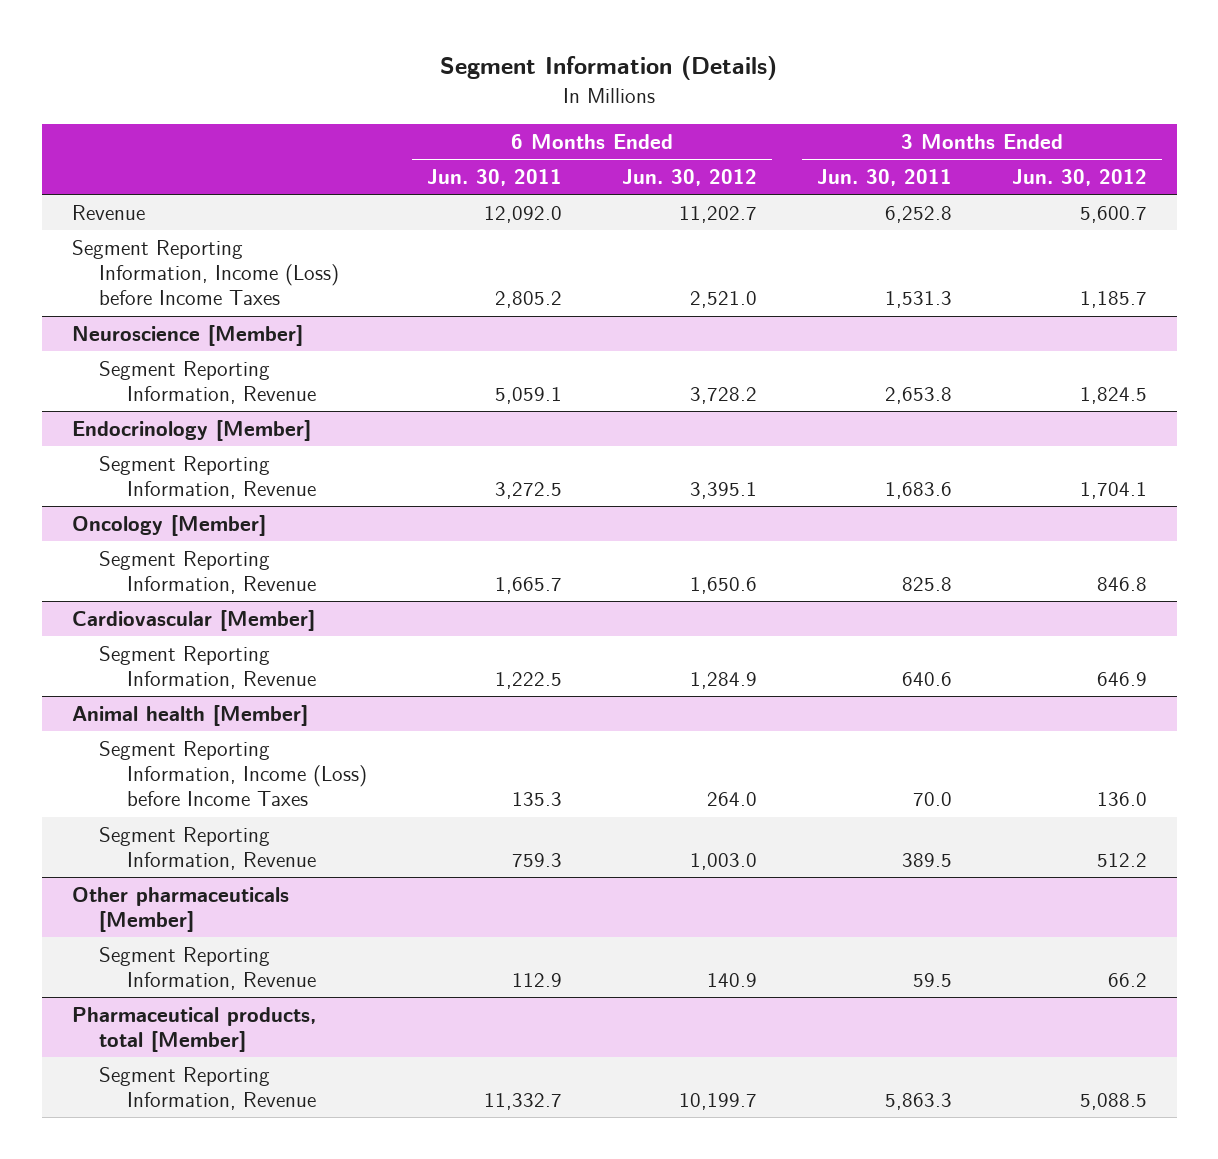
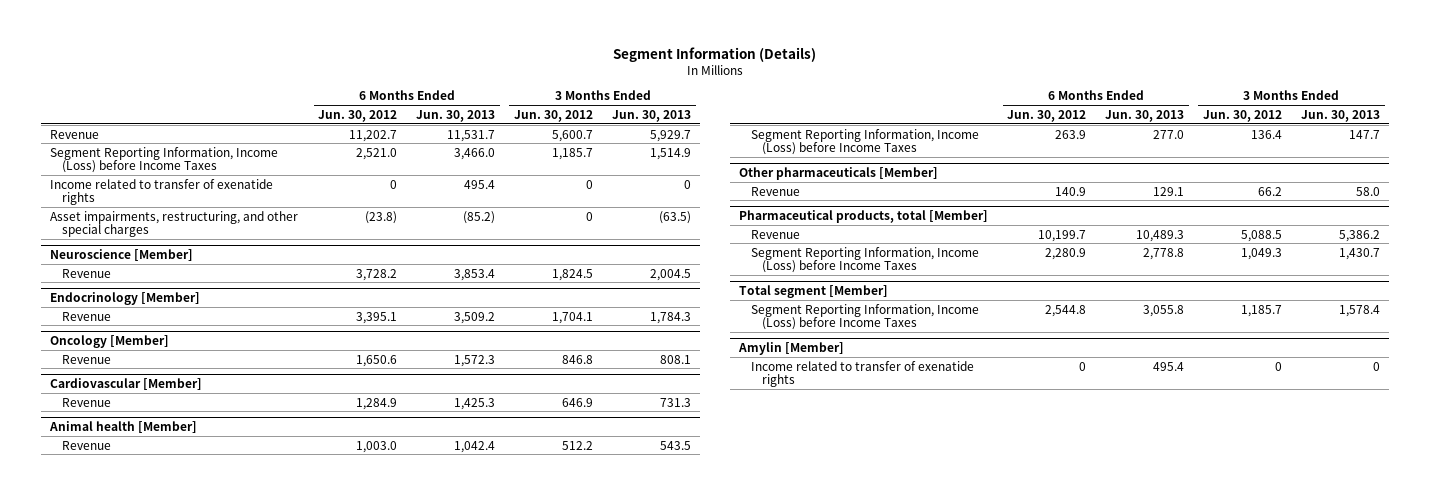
- | 6 Months Ended Jun. 30, 2011 | 6 Months Ended Jun. 30, 2012 | 3 Months Ended Jun. 30, 2011 | 3 Months Ended Jun. 30, 2012
+ | 6 Months Ended Jun. 30, 2012 | 6 Months Ended Jun. 30, 2013 | 3 Months Ended Jun. 30, 2012 | 3 Months Ended Jun. 30, 2013
+ Income related to transfer of exenatide rights | 0 | 495.4 | 0 | 0
+ Asset impairments, restructuring, and other special charges | (23.8) | (85.2) | 0 | (63.5)
@ Neuroscience [Member]
- Segment Reporting Information, Revenue | 5,059.1 | 3,728.2 | 2,653.8 | 1,824.5
+ Revenue | 3,728.2 | 3,853.4 | 1,824.5 | 2,004.5
@ Endocrinology [Member]
- Segment Reporting Information, Revenue | 3,272.5 | 3,395.1 | 1,683.6 | 1,704.1
+ Revenue | 3,395.1 | 3,509.2 | 1,704.1 | 1,784.3
@ Oncology [Member]
- Segment Reporting Information, Revenue | 1,665.7 | 1,650.6 | 825.8 | 846.8
+ Revenue | 1,650.6 | 1,572.3 | 846.8 | 808.1
@ Cardiovascular [Member]
- Segment Reporting Information, Revenue | 1,222.5 | 1,284.9 | 640.6 | 646.9
+ Revenue | 1,284.9 | 1,425.3 | 646.9 | 731.3
@ Animal health [Member]
- Segment Reporting Information, Income (Loss) before Income Taxes | 135.3 | 264.0 | 70.0 | 136.0
- Segment Reporting Information, Revenue | 759.3 | 1,003.0 | 389.5 | 512.2
+ Revenue | 1,003.0 | 1,042.4 | 512.2 | 543.5
+ Segment Reporting Information, Income (Loss) before Income Taxes | 263.9 | 277.0 | 136.4 | 147.7
@ Other pharmaceuticals [Member]
- Segment Reporting Information, Revenue | 112.9 | 140.9 | 59.5 | 66.2
+ Revenue | 140.9 | 129.1 | 66.2 | 58.0
@ Pharmaceutical products, total [Member]
- Segment Reporting Information, Revenue | 11,332.7 | 10,199.7 | 5,863.3 | 5,088.5
+ Revenue | 10,199.7 | 10,489.3 | 5,088.5 | 5,386.2
+ Segment Reporting Information, Income (Loss) before Income Taxes | 2,280.9 | 2,778.8 | 1,049.3 | 1,430.7
+ Total segment [Member]
+ Segment Reporting Information, Income (Loss) before Income Taxes | 2,544.8 | 3,055.8 | 1,185.7 | 1,578.4
+ Amylin [Member]
+ Income related to transfer of exenatide rights | 0 | 495.4 | 0 | 0

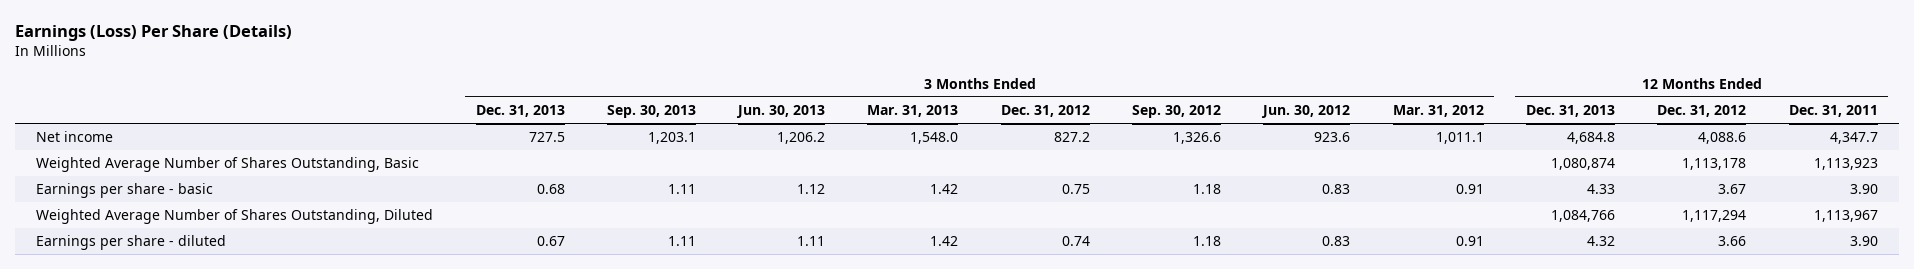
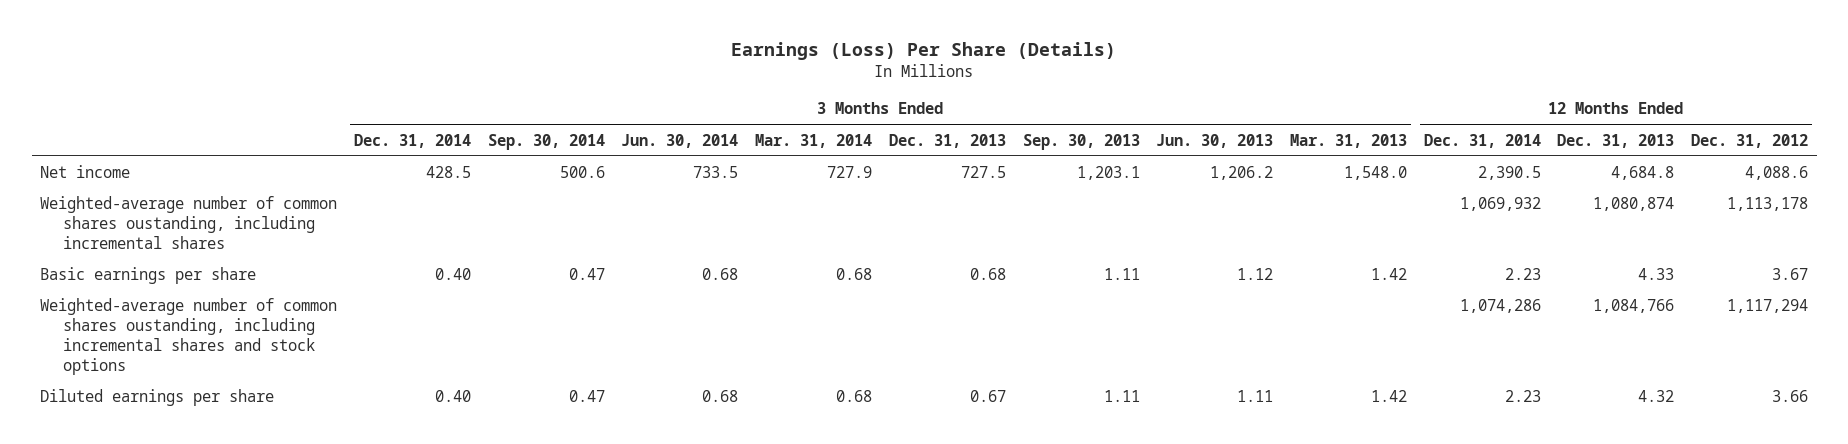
- | 3 Months Ended Dec. 31, 2013 | 3 Months Ended Sep. 30, 2013 | 3 Months Ended Jun. 30, 2013 | 3 Months Ended Mar. 31, 2013 | 3 Months Ended Dec. 31, 2012 | 3 Months Ended Sep. 30, 2012 | 3 Months Ended Jun. 30, 2012 | 3 Months Ended Mar. 31, 2012 | 12 Months Ended Dec. 31, 2013 | 12 Months Ended Dec. 31, 2012 | 12 Months Ended Dec. 31, 2011
+ | 3 Months Ended Dec. 31, 2014 | 3 Months Ended Sep. 30, 2014 | 3 Months Ended Jun. 30, 2014 | 3 Months Ended Mar. 31, 2014 | 3 Months Ended Dec. 31, 2013 | 3 Months Ended Sep. 30, 2013 | 3 Months Ended Jun. 30, 2013 | 3 Months Ended Mar. 31, 2013 | 12 Months Ended Dec. 31, 2014 | 12 Months Ended Dec. 31, 2013 | 12 Months Ended Dec. 31, 2012
- Weighted Average Number of Shares Outstanding, Basic | | | | | | | | | 1,080,874 | 1,113,178 | 1,113,923
- Earnings per share - basic | 0.68 | 1.11 | 1.12 | 1.42 | 0.75 | 1.18 | 0.83 | 0.91 | 4.33 | 3.67 | 3.90
- Weighted Average Number of Shares Outstanding, Diluted | | | | | | | | | 1,084,766 | 1,117,294 | 1,113,967
- Earnings per share - diluted | 0.67 | 1.11 | 1.11 | 1.42 | 0.74 | 1.18 | 0.83 | 0.91 | 4.32 | 3.66 | 3.90
+ Weighted-average number of common shares oustanding, including incremental shares | | | | | | | | | 1,069,932 | 1,080,874 | 1,113,178
+ Basic earnings per share | 0.40 | 0.47 | 0.68 | 0.68 | 0.68 | 1.11 | 1.12 | 1.42 | 2.23 | 4.33 | 3.67
+ Weighted-average number of common shares oustanding, including incremental shares and stock options | | | | | | | | | 1,074,286 | 1,084,766 | 1,117,294
+ Diluted earnings per share | 0.40 | 0.47 | 0.68 | 0.68 | 0.67 | 1.11 | 1.11 | 1.42 | 2.23 | 4.32 | 3.66

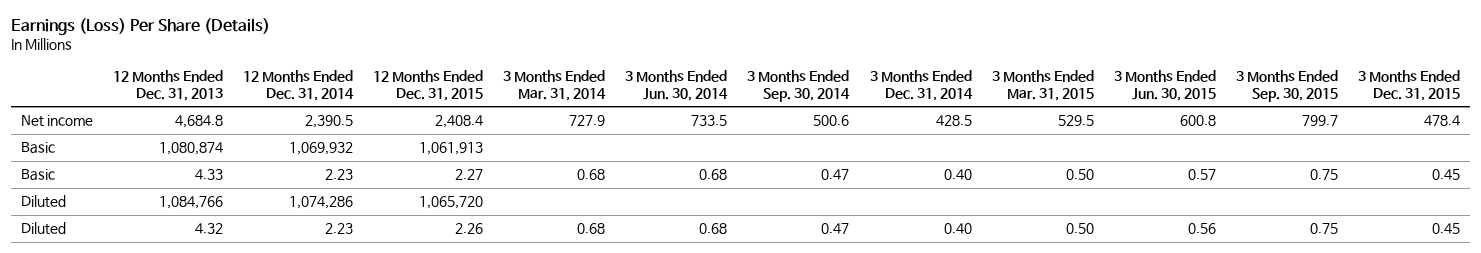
- | 3 Months Ended Dec. 31, 2014 | 3 Months Ended Sep. 30, 2014 | 3 Months Ended Jun. 30, 2014 | 3 Months Ended Mar. 31, 2014 | 3 Months Ended Dec. 31, 2013 | 3 Months Ended Sep. 30, 2013 | 3 Months Ended Jun. 30, 2013 | 3 Months Ended Mar. 31, 2013 | 12 Months Ended Dec. 31, 2014 | 12 Months Ended Dec. 31, 2013 | 12 Months Ended Dec. 31, 2012
+ | 12 Months Ended Dec. 31, 2013 | 12 Months Ended Dec. 31, 2014 | 12 Months Ended Dec. 31, 2015 | 3 Months Ended Mar. 31, 2014 | 3 Months Ended Jun. 30, 2014 | 3 Months Ended Sep. 30, 2014 | 3 Months Ended Dec. 31, 2014 | 3 Months Ended Mar. 31, 2015 | 3 Months Ended Jun. 30, 2015 | 3 Months Ended Sep. 30, 2015 | 3 Months Ended Dec. 31, 2015
- Weighted-average number of common shares oustanding, including incremental shares | | | | | | | | | 1,069,932 | 1,080,874 | 1,113,178
- Basic earnings per share | 0.40 | 0.47 | 0.68 | 0.68 | 0.68 | 1.11 | 1.12 | 1.42 | 2.23 | 4.33 | 3.67
- Weighted-average number of common shares oustanding, including incremental shares and stock options | | | | | | | | | 1,074,286 | 1,084,766 | 1,117,294
- Diluted earnings per share | 0.40 | 0.47 | 0.68 | 0.68 | 0.67 | 1.11 | 1.11 | 1.42 | 2.23 | 4.32 | 3.66
+ Basic | 1,080,874 | 1,069,932 | 1,061,913 | | | | | | | |
+ Basic | 4.33 | 2.23 | 2.27 | 0.68 | 0.68 | 0.47 | 0.40 | 0.50 | 0.57 | 0.75 | 0.45
+ Diluted | 1,084,766 | 1,074,286 | 1,065,720 | | | | | | | |
+ Diluted | 4.32 | 2.23 | 2.26 | 0.68 | 0.68 | 0.47 | 0.40 | 0.50 | 0.56 | 0.75 | 0.45

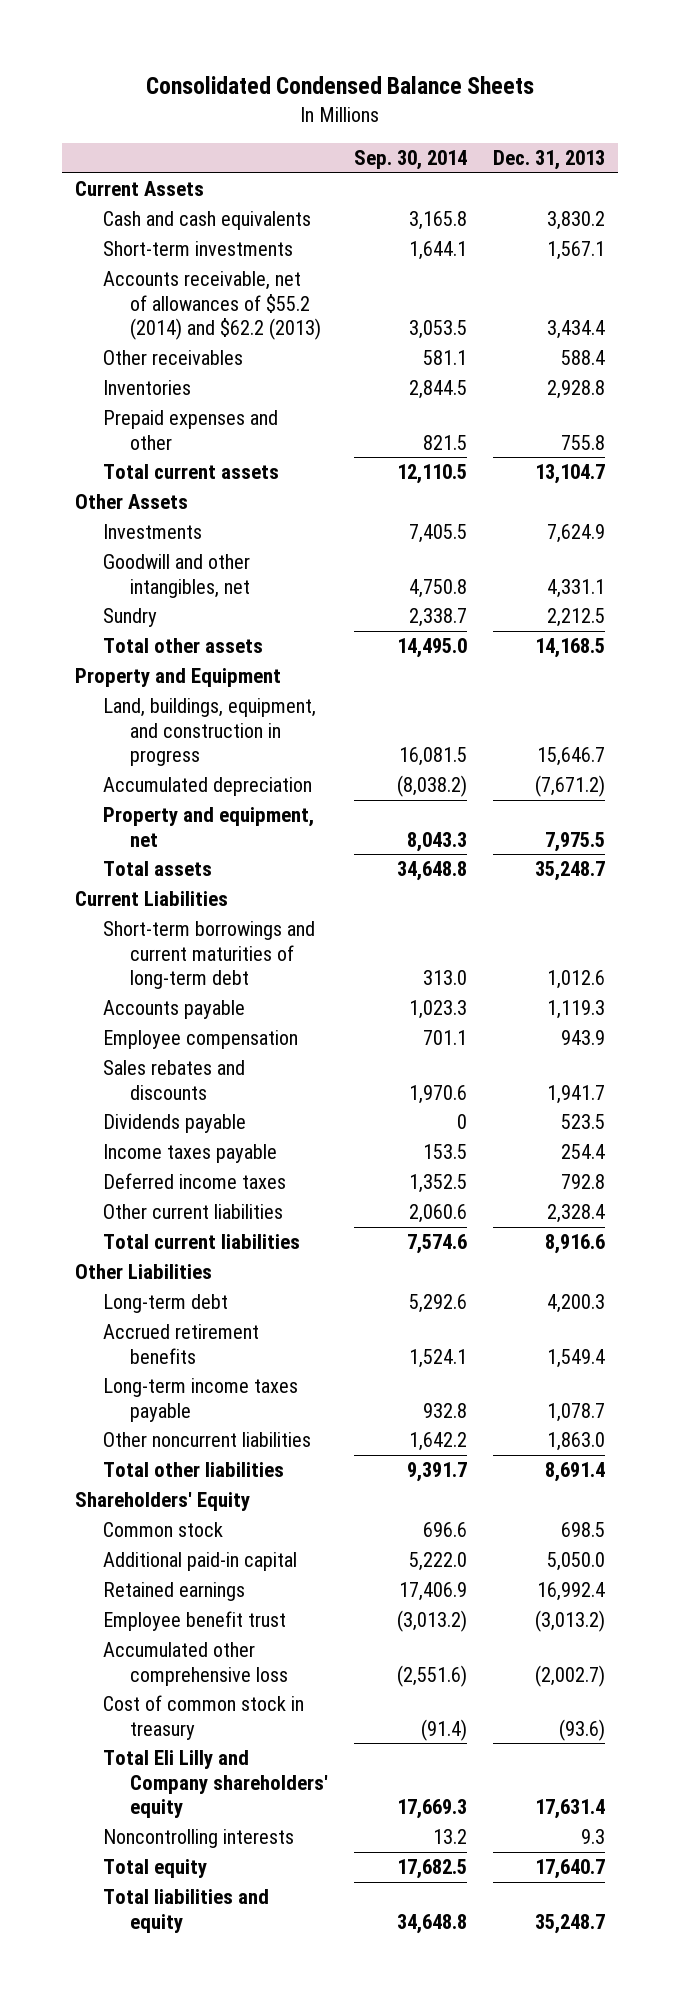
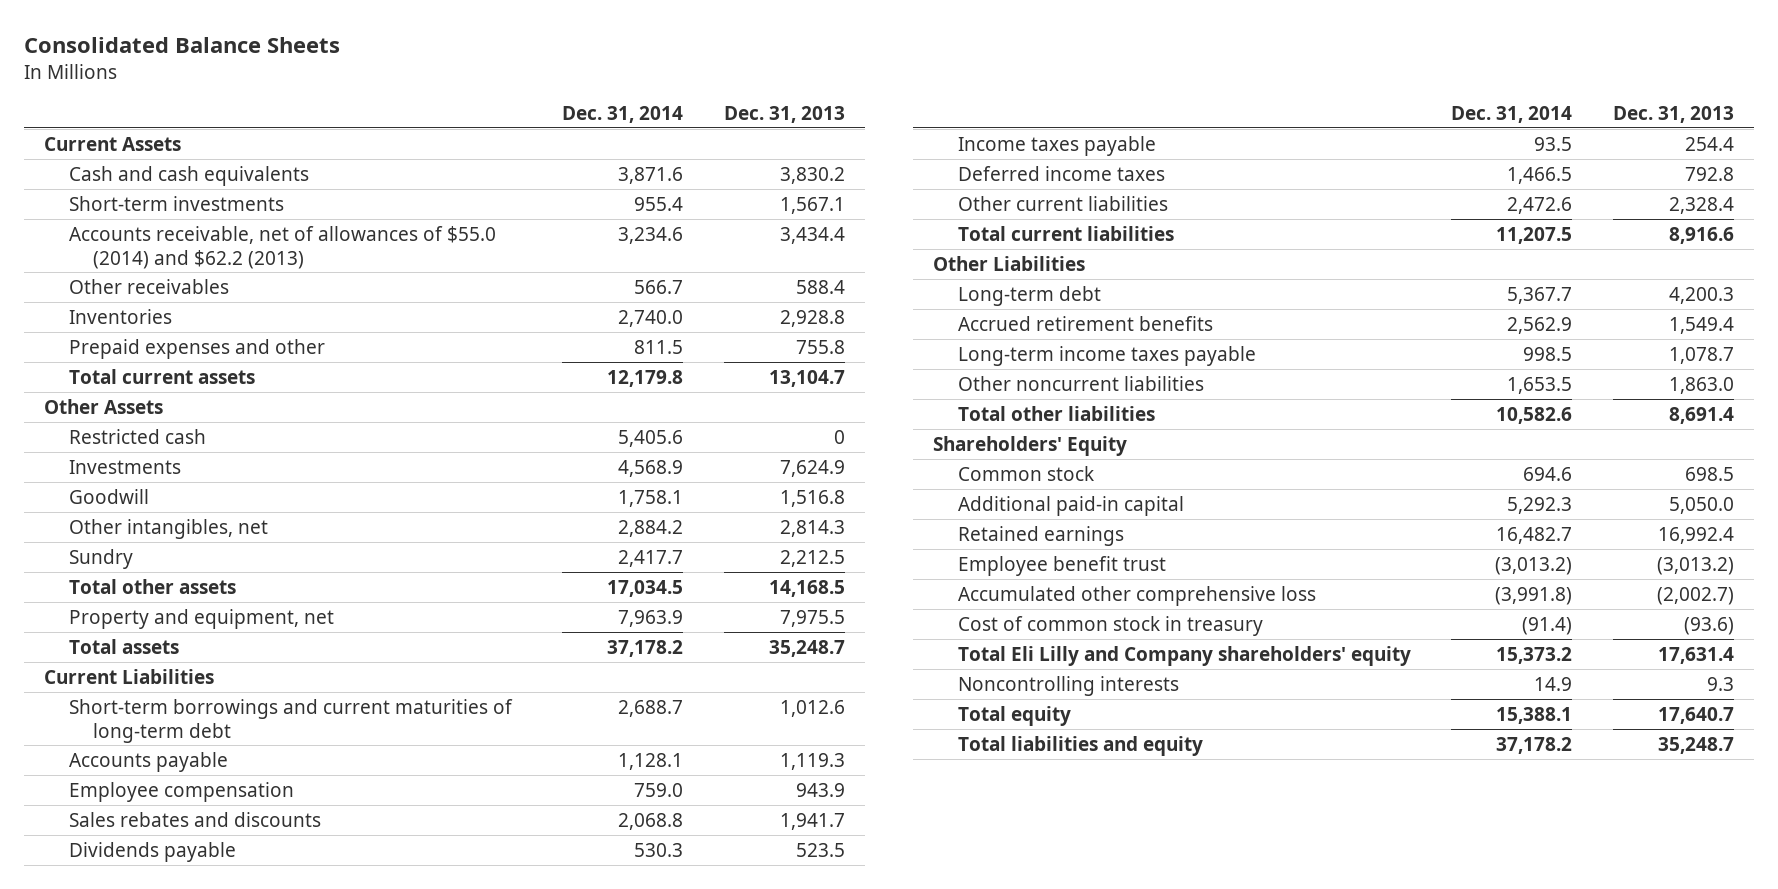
- Consolidated Condensed Balance Sheets
+ Consolidated Balance Sheets
- | Sep. 30, 2014 | Dec. 31, 2013
+ | Dec. 31, 2014 | Dec. 31, 2013
- Accounts receivable, net of allowances of $55.2 (2014) and $62.2 (2013) | 3,053.5 | 3,434.4
+ Accounts receivable, net of allowances of $55.0 (2014) and $62.2 (2013) | 3,234.6 | 3,434.4
+ Restricted cash | 5,405.6 | 0
- Goodwill and other intangibles, net | 4,750.8 | 4,331.1
+ Goodwill | 1,758.1 | 1,516.8
+ Other intangibles, net | 2,884.2 | 2,814.3
- Property and Equipment
- Land, buildings, equipment, and construction in progress | 16,081.5 | 15,646.7
- Accumulated depreciation | (8,038.2) | (7,671.2)

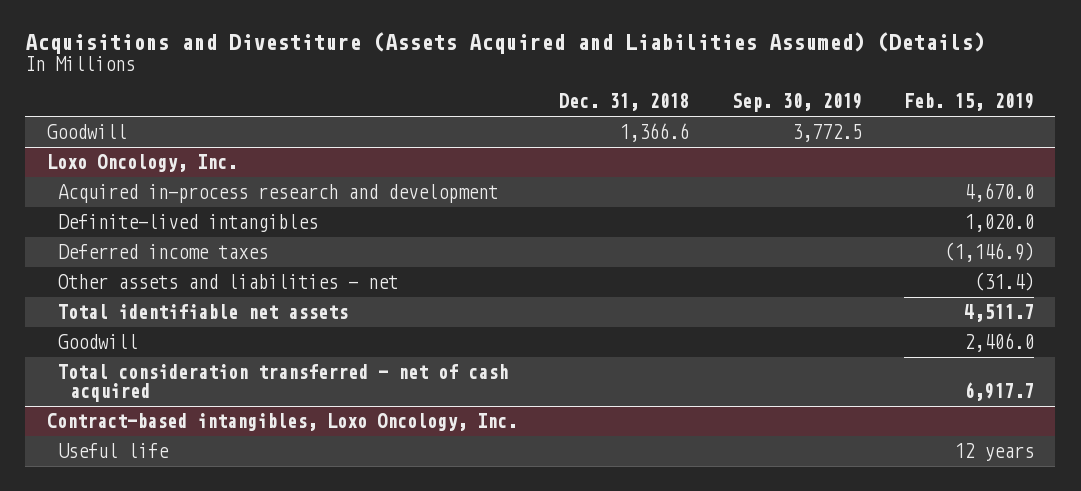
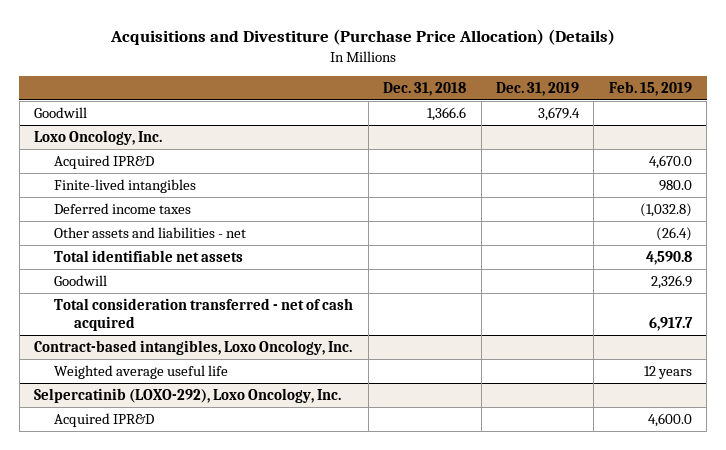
- Acquisitions and Divestiture (Assets Acquired and Liabilities Assumed) (Details)
+ Acquisitions and Divestiture (Purchase Price Allocation) (Details)
- | Dec. 31, 2018 | Sep. 30, 2019 | Feb. 15, 2019
+ | Dec. 31, 2018 | Dec. 31, 2019 | Feb. 15, 2019
@ Loxo Oncology, Inc.
- Acquired in-process research and development | | | 4,670.0
- Definite-lived intangibles | | | 1,020.0
- Deferred income taxes | | | (1,146.9)
- Other assets and liabilities - net | | | (31.4)
- Total identifiable net assets | | | 4,511.7
- Goodwill | | | 2,406.0
+ Acquired IPR&D | | | 4,670.0
+ Finite-lived intangibles | | | 980.0
+ Deferred income taxes | | | (1,032.8)
+ Other assets and liabilities - net | | | (26.4)
+ Total identifiable net assets | | | 4,590.8
+ Goodwill | | | 2,326.9
@ Contract-based intangibles, Loxo Oncology, Inc.
- Useful life | | | 12 years
+ Weighted average useful life | | | 12 years
+ Selpercatinib (LOXO-292), Loxo Oncology, Inc.
+ Acquired IPR&D | | | 4,600.0

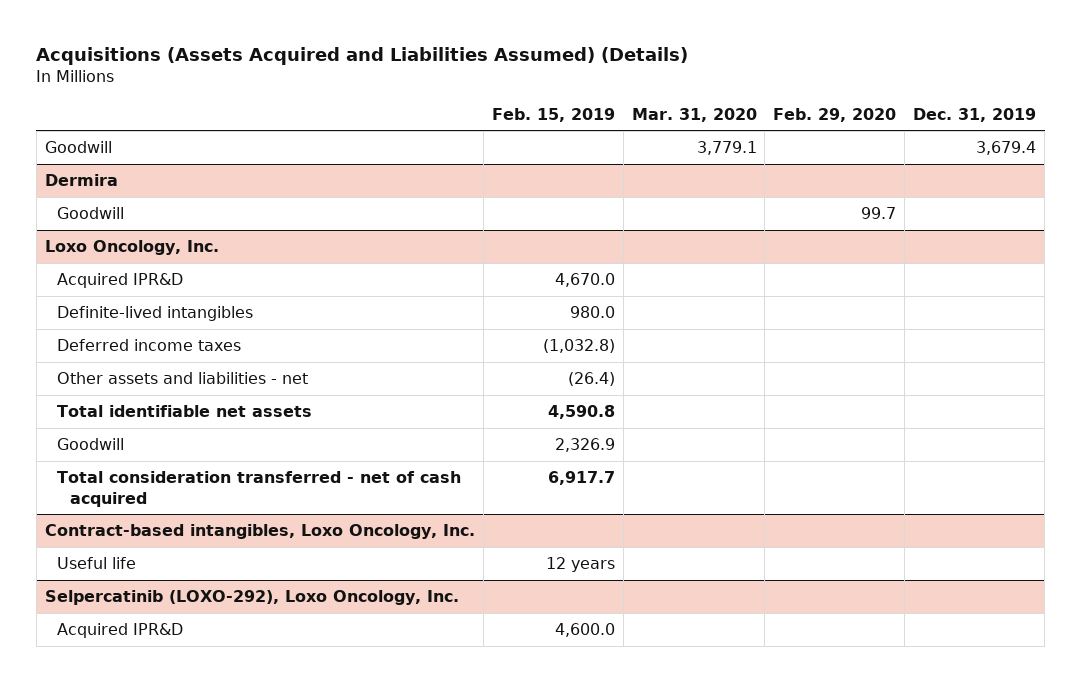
- Acquisitions and Divestiture (Purchase Price Allocation) (Details)
+ Acquisitions (Assets Acquired and Liabilities Assumed) (Details)
- | Dec. 31, 2018 | Dec. 31, 2019 | Feb. 15, 2019
+ | Feb. 15, 2019 | Mar. 31, 2020 | Feb. 29, 2020 | Dec. 31, 2019
+ Dermira
+ Goodwill | | | 99.7 |
@ Loxo Oncology, Inc.
- Finite-lived intangibles | | | 980.0
+ Definite-lived intangibles | 980.0 | | |
@ Contract-based intangibles, Loxo Oncology, Inc.
- Weighted average useful life | | | 12 years
+ Useful life | 12 years | | |

